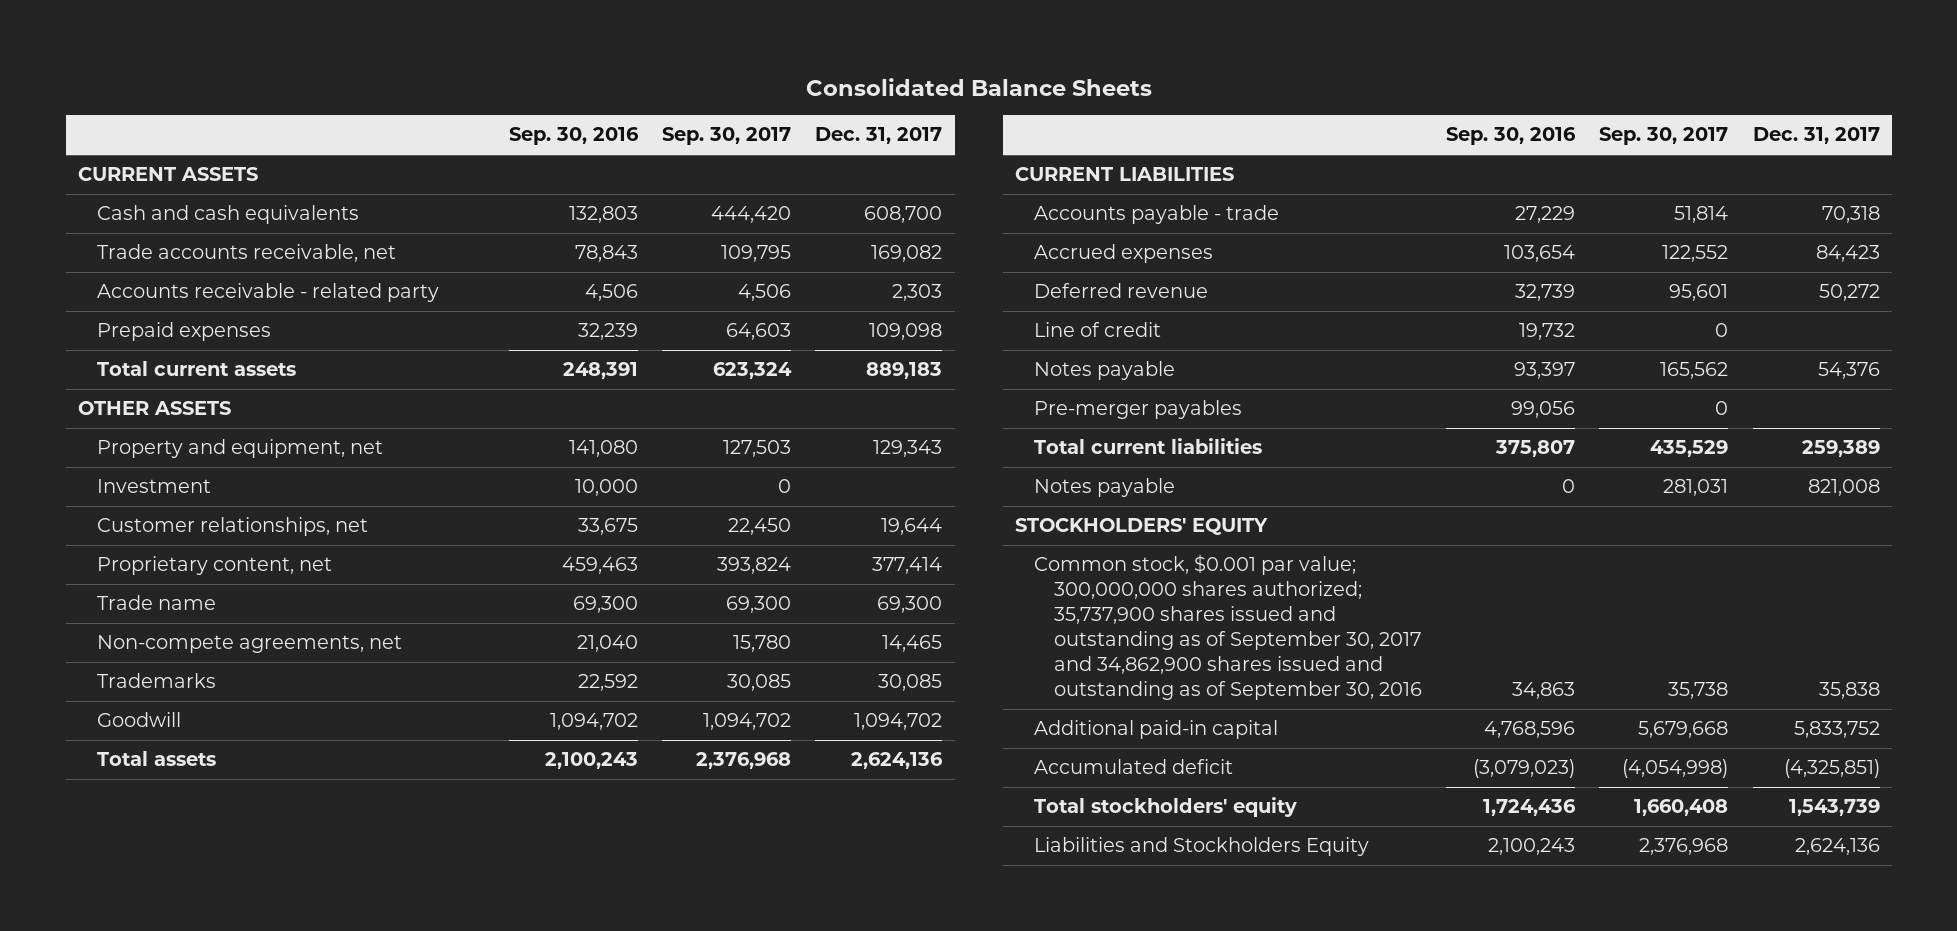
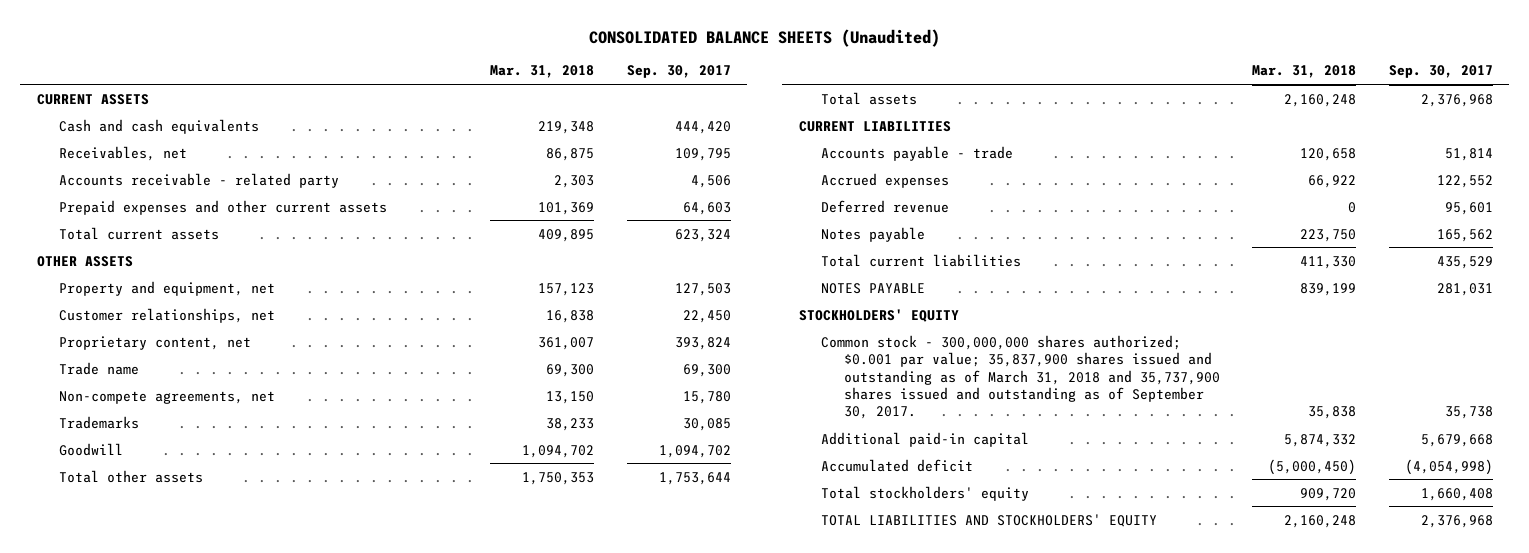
- Consolidated Balance Sheets
+ CONSOLIDATED BALANCE SHEETS (Unaudited)
- | Sep. 30, 2016 | Sep. 30, 2017 | Dec. 31, 2017
+ | Mar. 31, 2018 | Sep. 30, 2017
- Trade accounts receivable, net | 78,843 | 109,795 | 169,082
+ Receivables, net | 86,875 | 109,795
- Prepaid expenses | 32,239 | 64,603 | 109,098
+ Prepaid expenses and other current assets | 101,369 | 64,603
- Investment | 10,000 | 0 |
+ Total other assets | 1,750,353 | 1,753,644
- Line of credit | 19,732 | 0 |
- Pre-merger payables | 99,056 | 0 |
- Notes payable | 0 | 281,031 | 821,008
+ NOTES PAYABLE | 839,199 | 281,031
- Common stock, $0.001 par value; 300,000,000 shares authorized; 35,737,900 shares issued and outstanding as of September 30, 2017 and 34,862,900 shares issued and outstanding as of September 30, 2016 | 34,863 | 35,738 | 35,838
+ Common stock - 300,000,000 shares authorized; $0.001 par value; 35,837,900 shares issued and outstanding as of March 31, 2018 and 35,737,900 shares issued and outstanding as of September 30, 2017. | 35,838 | 35,738
- Liabilities and Stockholders Equity | 2,100,243 | 2,376,968 | 2,624,136
+ TOTAL LIABILITIES AND STOCKHOLDERS' EQUITY | 2,160,248 | 2,376,968

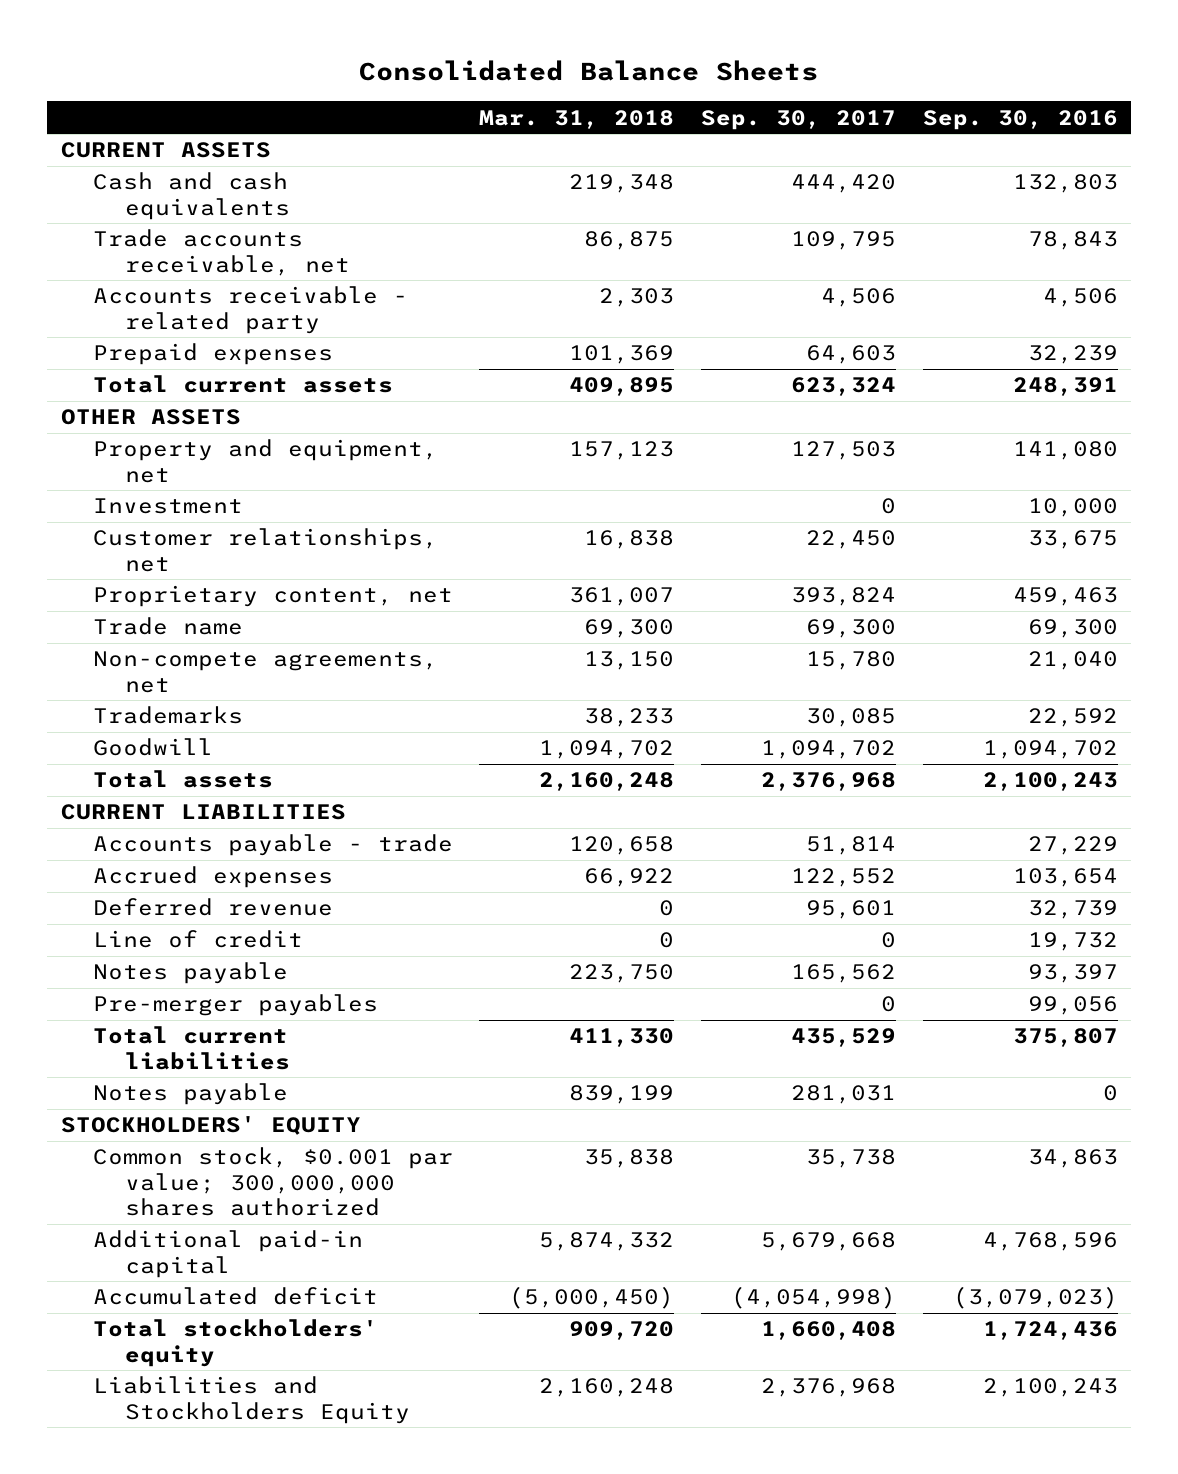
- CONSOLIDATED BALANCE SHEETS (Unaudited)
+ Consolidated Balance Sheets
- | Mar. 31, 2018 | Sep. 30, 2017
+ | Mar. 31, 2018 | Sep. 30, 2017 | Sep. 30, 2016
- Receivables, net | 86,875 | 109,795
+ Trade accounts receivable, net | 86,875 | 109,795 | 78,843
- Prepaid expenses and other current assets | 101,369 | 64,603
+ Prepaid expenses | 101,369 | 64,603 | 32,239
+ Investment | | 0 | 10,000
- Total other assets | 1,750,353 | 1,753,644
+ Line of credit | 0 | 0 | 19,732
+ Pre-merger payables | | 0 | 99,056
- NOTES PAYABLE | 839,199 | 281,031
+ Notes payable | 839,199 | 281,031 | 0
- Common stock - 300,000,000 shares authorized; $0.001 par value; 35,837,900 shares issued and outstanding as of March 31, 2018 and 35,737,900 shares issued and outstanding as of September 30, 2017. | 35,838 | 35,738
+ Common stock, $0.001 par value; 300,000,000 shares authorized | 35,838 | 35,738 | 34,863
- TOTAL LIABILITIES AND STOCKHOLDERS' EQUITY | 2,160,248 | 2,376,968
+ Liabilities and Stockholders Equity | 2,160,248 | 2,376,968 | 2,100,243

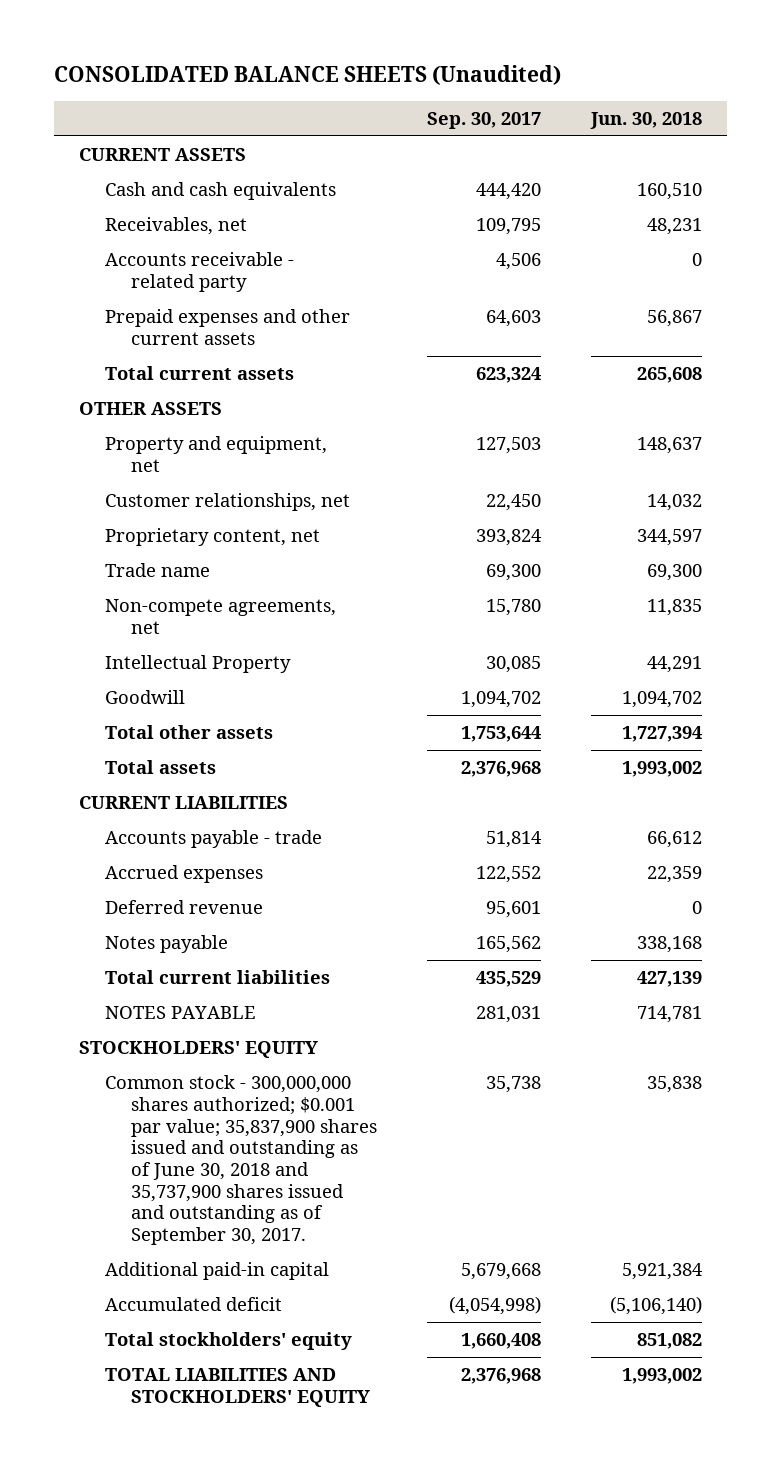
- Consolidated Balance Sheets
+ CONSOLIDATED BALANCE SHEETS (Unaudited)
- | Mar. 31, 2018 | Sep. 30, 2017 | Sep. 30, 2016
+ | Sep. 30, 2017 | Jun. 30, 2018
- Trade accounts receivable, net | 86,875 | 109,795 | 78,843
+ Receivables, net | 109,795 | 48,231
- Prepaid expenses | 101,369 | 64,603 | 32,239
+ Prepaid expenses and other current assets | 64,603 | 56,867
- Investment | | 0 | 10,000
- Trademarks | 38,233 | 30,085 | 22,592
+ Intellectual Property | 30,085 | 44,291
+ Total other assets | 1,753,644 | 1,727,394
- Line of credit | 0 | 0 | 19,732
- Pre-merger payables | | 0 | 99,056
- Notes payable | 839,199 | 281,031 | 0
+ NOTES PAYABLE | 281,031 | 714,781
- Common stock, $0.001 par value; 300,000,000 shares authorized | 35,838 | 35,738 | 34,863
+ Common stock - 300,000,000 shares authorized; $0.001 par value; 35,837,900 shares issued and outstanding as of June 30, 2018 and 35,737,900 shares issued and outstanding as of September 30, 2017. | 35,738 | 35,838
- Liabilities and Stockholders Equity | 2,160,248 | 2,376,968 | 2,100,243
+ TOTAL LIABILITIES AND STOCKHOLDERS' EQUITY | 2,376,968 | 1,993,002

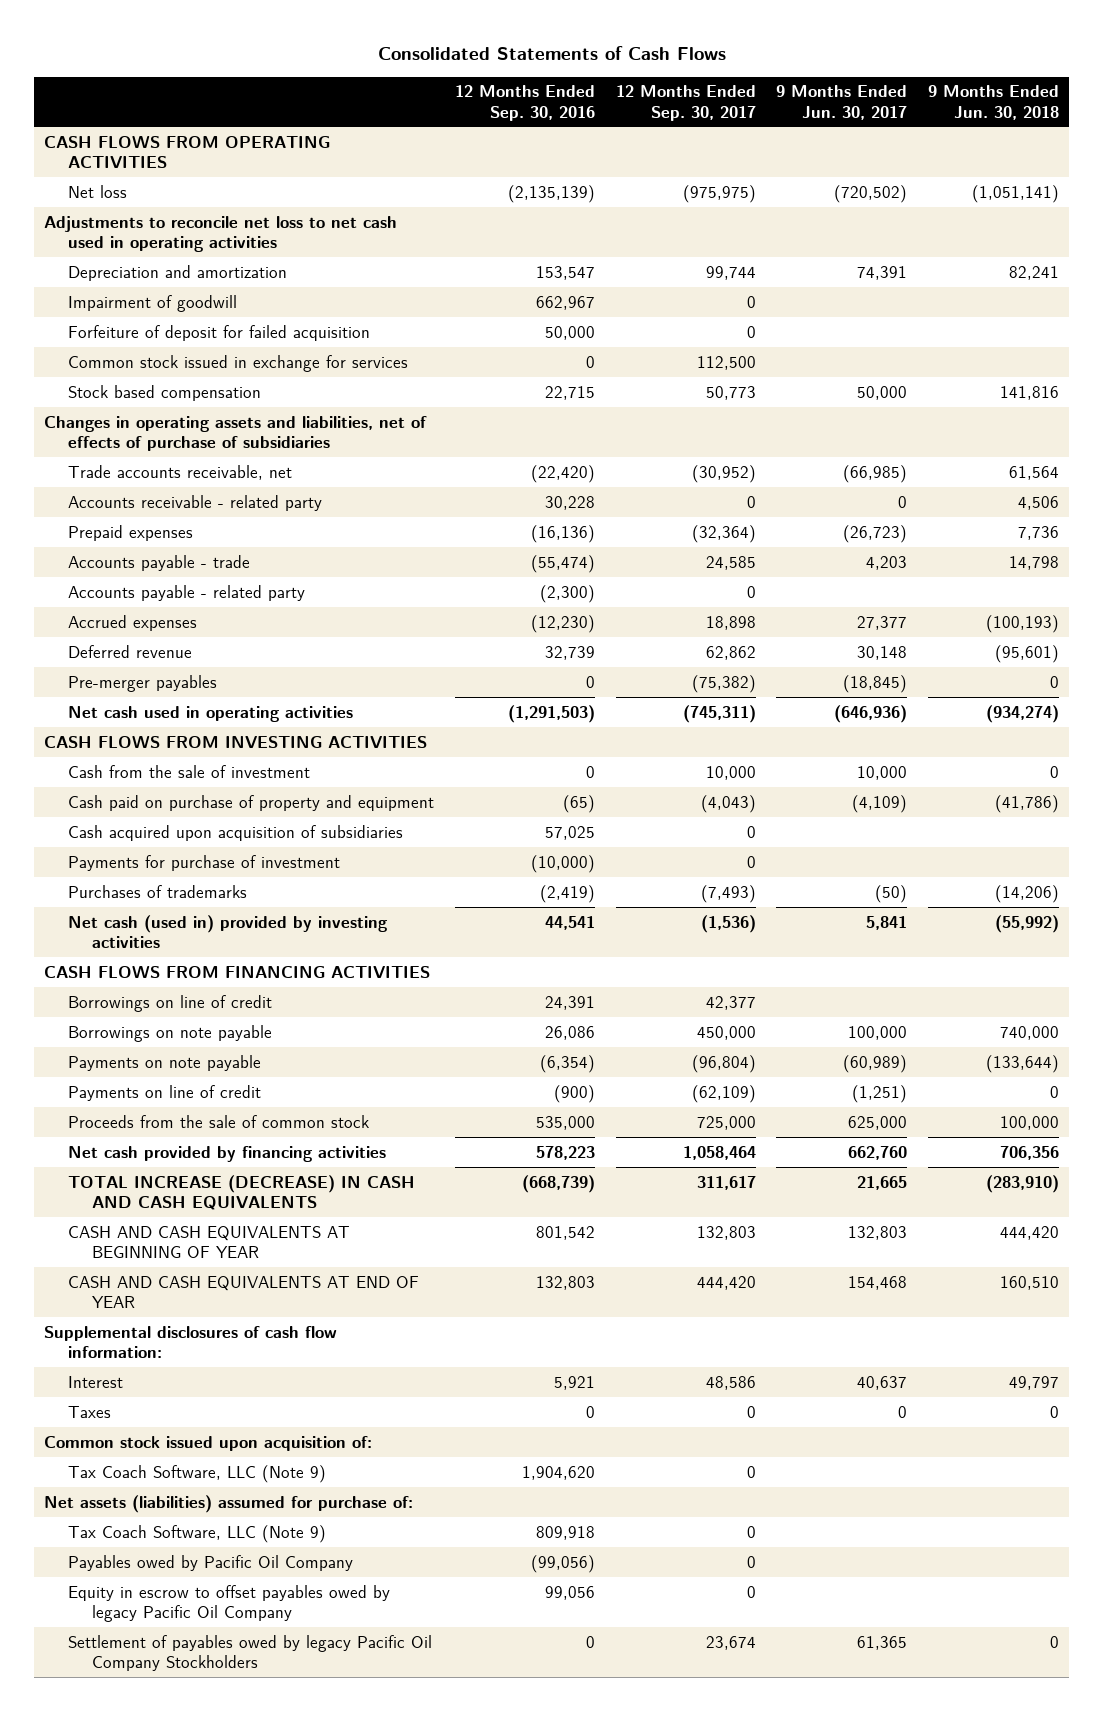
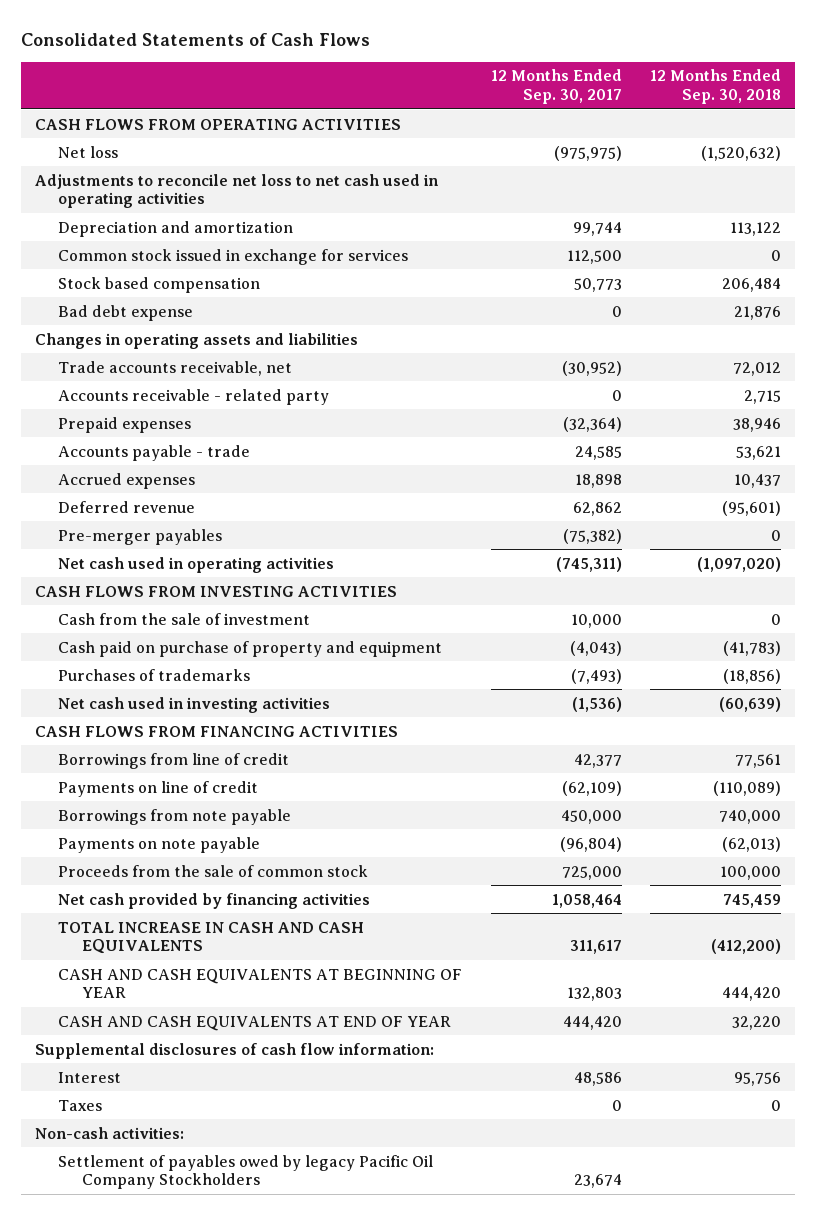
- | 12 Months Ended Sep. 30, 2016 | 12 Months Ended Sep. 30, 2017 | 9 Months Ended Jun. 30, 2017 | 9 Months Ended Jun. 30, 2018
+ | 12 Months Ended Sep. 30, 2017 | 12 Months Ended Sep. 30, 2018
- Impairment of goodwill | 662,967 | 0 | |
- Forfeiture of deposit for failed acquisition | 50,000 | 0 | |
- Changes in operating assets and liabilities, net of effects of purchase of subsidiaries
+ Bad debt expense | 0 | 21,876
+ Changes in operating assets and liabilities
- Accounts payable - related party | (2,300) | 0 | |
- Cash acquired upon acquisition of subsidiaries | 57,025 | 0 | |
- Payments for purchase of investment | (10,000) | 0 | |
- Net cash (used in) provided by investing activities | 44,541 | (1,536) | 5,841 | (55,992)
+ Net cash used in investing activities | (1,536) | (60,639)
- Borrowings on line of credit | 24,391 | 42,377 | |
- Borrowings on note payable | 26,086 | 450,000 | 100,000 | 740,000
+ Borrowings from line of credit | 42,377 | 77,561
+ Borrowings from note payable | 450,000 | 740,000
moved down: Payments on note payable | (96,804) | (62,013)
- TOTAL INCREASE (DECREASE) IN CASH AND CASH EQUIVALENTS | (668,739) | 311,617 | 21,665 | (283,910)
+ TOTAL INCREASE IN CASH AND CASH EQUIVALENTS | 311,617 | (412,200)
- Common stock issued upon acquisition of:
- Tax Coach Software, LLC (Note 9) | 1,904,620 | 0 | |
- Net assets (liabilities) assumed for purchase of:
- Tax Coach Software, LLC (Note 9) | 809,918 | 0 | |
- Payables owed by Pacific Oil Company | (99,056) | 0 | |
- Equity in escrow to offset payables owed by legacy Pacific Oil Company | 99,056 | 0 | |
+ Non-cash activities:

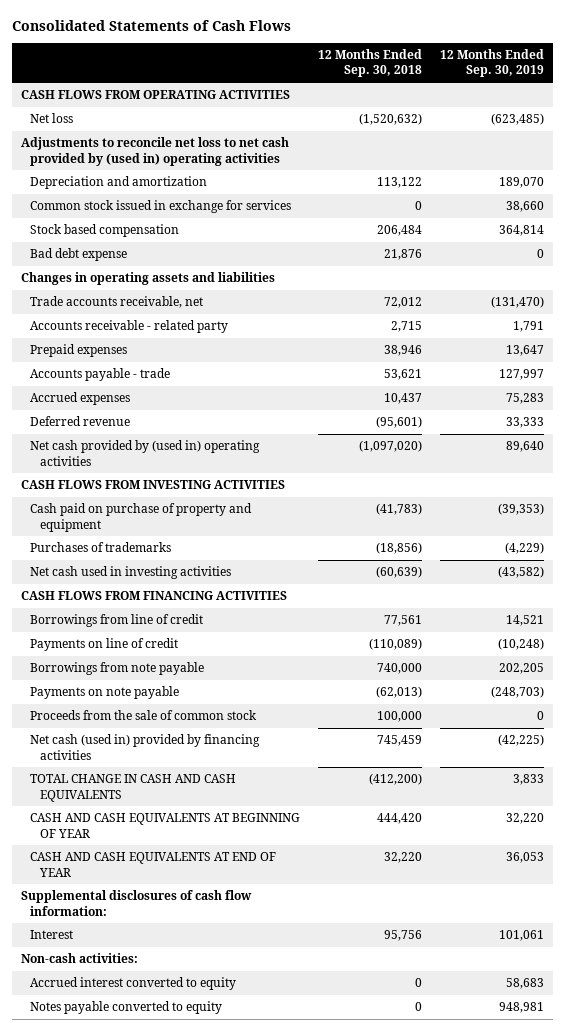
- | 12 Months Ended Sep. 30, 2017 | 12 Months Ended Sep. 30, 2018
+ | 12 Months Ended Sep. 30, 2018 | 12 Months Ended Sep. 30, 2019
- Adjustments to reconcile net loss to net cash used in operating activities
+ Adjustments to reconcile net loss to net cash provided by (used in) operating activities
- Pre-merger payables | (75,382) | 0
- Net cash used in operating activities | (745,311) | (1,097,020)
+ Net cash provided by (used in) operating activities | (1,097,020) | 89,640
- Cash from the sale of investment | 10,000 | 0
- Net cash provided by financing activities | 1,058,464 | 745,459
- TOTAL INCREASE IN CASH AND CASH EQUIVALENTS | 311,617 | (412,200)
+ Net cash (used in) provided by financing activities | 745,459 | (42,225)
+ TOTAL CHANGE IN CASH AND CASH EQUIVALENTS | (412,200) | 3,833
- Taxes | 0 | 0
- Settlement of payables owed by legacy Pacific Oil Company Stockholders | 23,674 |
+ Accrued interest converted to equity | 0 | 58,683
+ Notes payable converted to equity | 0 | 948,981

